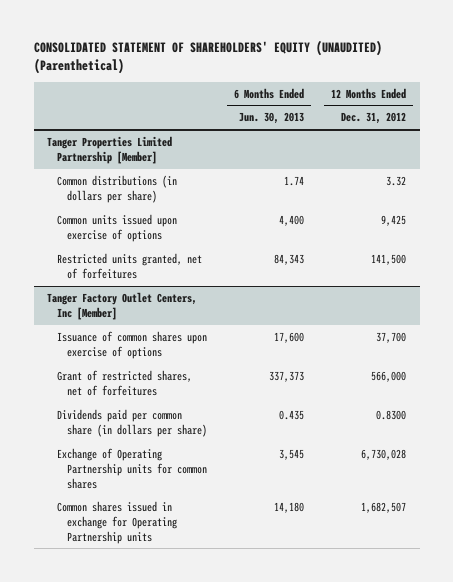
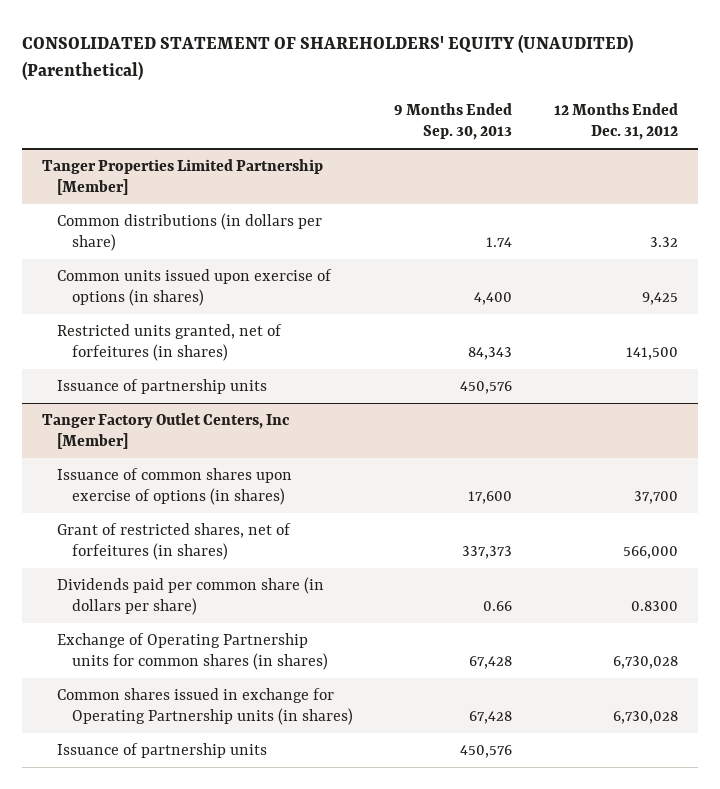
- | 6 Months Ended Jun. 30, 2013 | 12 Months Ended Dec. 31, 2012
+ | 9 Months Ended Sep. 30, 2013 | 12 Months Ended Dec. 31, 2012
@ Tanger Properties Limited Partnership [Member]
- Common units issued upon exercise of options | 4,400 | 9,425
- Restricted units granted, net of forfeitures | 84,343 | 141,500
+ Common units issued upon exercise of options (in shares) | 4,400 | 9,425
+ Restricted units granted, net of forfeitures (in shares) | 84,343 | 141,500
+ Issuance of partnership units | 450,576 |
@ Tanger Factory Outlet Centers, Inc [Member]
- Issuance of common shares upon exercise of options | 17,600 | 37,700
- Grant of restricted shares, net of forfeitures | 337,373 | 566,000
+ Issuance of common shares upon exercise of options (in shares) | 17,600 | 37,700
+ Grant of restricted shares, net of forfeitures (in shares) | 337,373 | 566,000
- Exchange of Operating Partnership units for common shares | 3,545 | 6,730,028
- Common shares issued in exchange for Operating Partnership units | 14,180 | 1,682,507
+ Exchange of Operating Partnership units for common shares (in shares) | 67,428 | 6,730,028
+ Common shares issued in exchange for Operating Partnership units (in shares) | 67,428 | 6,730,028
+ Issuance of partnership units | 450,576 |

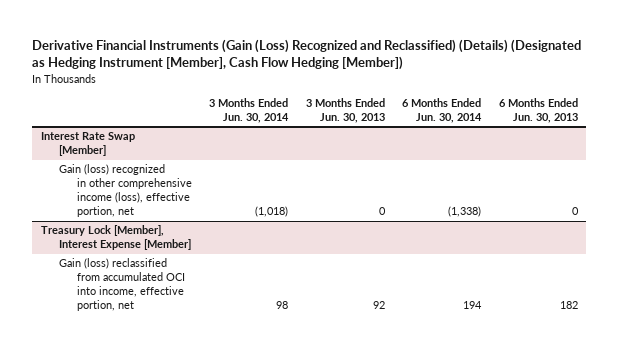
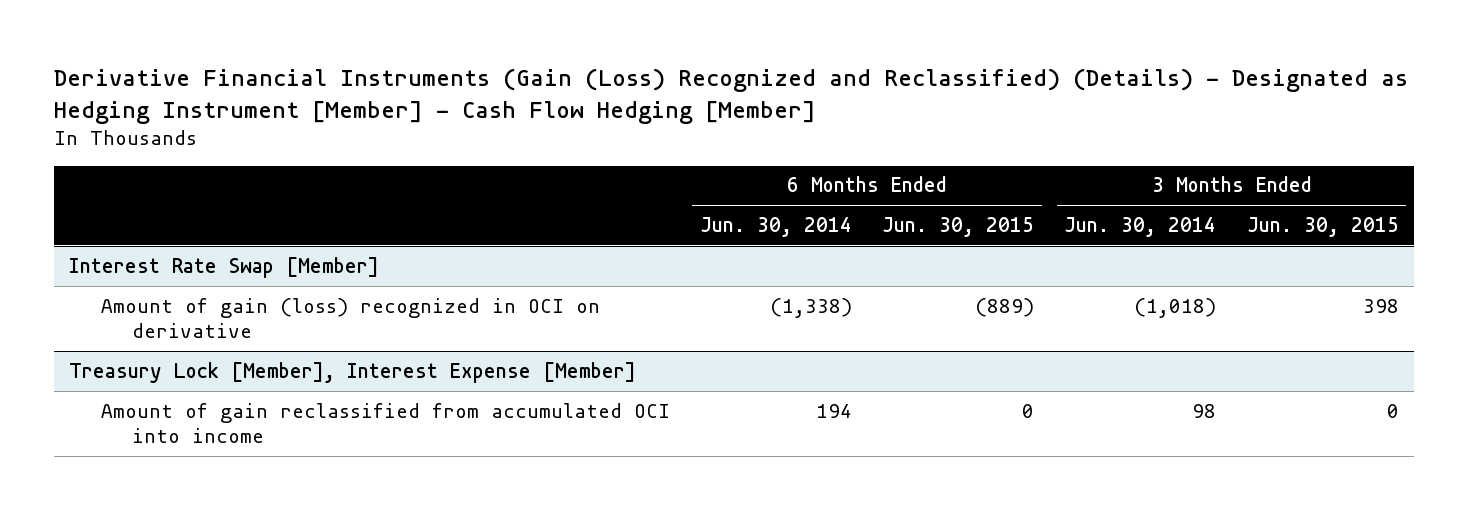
- Derivative Financial Instruments (Gain (Loss) Recognized and Reclassified) (Details) (Designated as Hedging Instrument [Member], Cash Flow Hedging [Member])
+ Derivative Financial Instruments (Gain (Loss) Recognized and Reclassified) (Details) - Designated as Hedging Instrument [Member] - Cash Flow Hedging [Member]
- | 3 Months Ended Jun. 30, 2014 | 3 Months Ended Jun. 30, 2013 | 6 Months Ended Jun. 30, 2014 | 6 Months Ended Jun. 30, 2013
+ | 6 Months Ended Jun. 30, 2014 | 6 Months Ended Jun. 30, 2015 | 3 Months Ended Jun. 30, 2014 | 3 Months Ended Jun. 30, 2015
@ Interest Rate Swap [Member]
- Gain (loss) recognized in other comprehensive income (loss), effective portion, net | (1,018) | 0 | (1,338) | 0
+ Amount of gain (loss) recognized in OCI on derivative | (1,338) | (889) | (1,018) | 398
@ Treasury Lock [Member], Interest Expense [Member]
- Gain (loss) reclassified from accumulated OCI into income, effective portion, net | 98 | 92 | 194 | 182
+ Amount of gain reclassified from accumulated OCI into income | 194 | 0 | 98 | 0

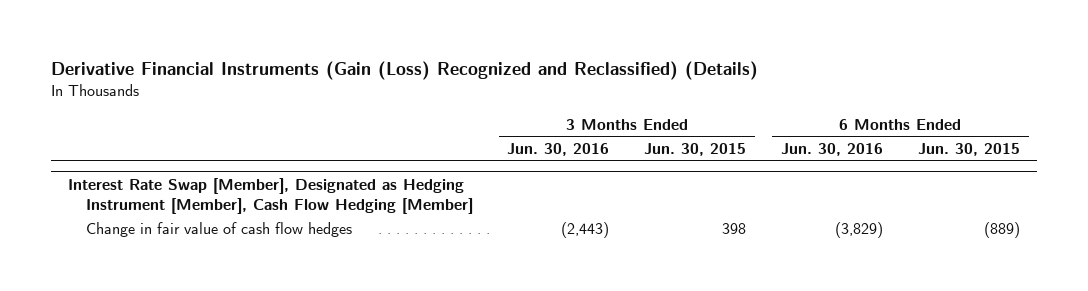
- Derivative Financial Instruments (Gain (Loss) Recognized and Reclassified) (Details) - Designated as Hedging Instrument [Member] - Cash Flow Hedging [Member]
+ Derivative Financial Instruments (Gain (Loss) Recognized and Reclassified) (Details)
- | 6 Months Ended Jun. 30, 2014 | 6 Months Ended Jun. 30, 2015 | 3 Months Ended Jun. 30, 2014 | 3 Months Ended Jun. 30, 2015
+ | 3 Months Ended Jun. 30, 2016 | 3 Months Ended Jun. 30, 2015 | 6 Months Ended Jun. 30, 2016 | 6 Months Ended Jun. 30, 2015
- Interest Rate Swap [Member]
- Amount of gain (loss) recognized in OCI on derivative | (1,338) | (889) | (1,018) | 398
- Treasury Lock [Member], Interest Expense [Member]
- Amount of gain reclassified from accumulated OCI into income | 194 | 0 | 98 | 0
+ Interest Rate Swap [Member], Designated as Hedging Instrument [Member], Cash Flow Hedging [Member]
+ Change in fair value of cash flow hedges | (2,443) | 398 | (3,829) | (889)

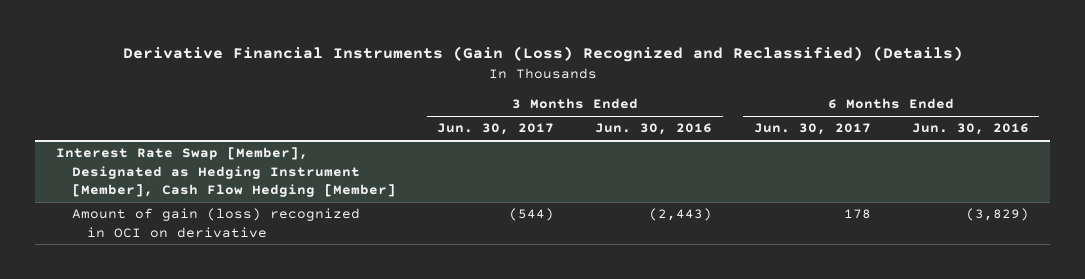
- | 3 Months Ended Jun. 30, 2016 | 3 Months Ended Jun. 30, 2015 | 6 Months Ended Jun. 30, 2016 | 6 Months Ended Jun. 30, 2015
+ | 3 Months Ended Jun. 30, 2017 | 3 Months Ended Jun. 30, 2016 | 6 Months Ended Jun. 30, 2017 | 6 Months Ended Jun. 30, 2016
@ Interest Rate Swap [Member], Designated as Hedging Instrument [Member], Cash Flow Hedging [Member]
- Change in fair value of cash flow hedges | (2,443) | 398 | (3,829) | (889)
+ Amount of gain (loss) recognized in OCI on derivative | (544) | (2,443) | 178 | (3,829)

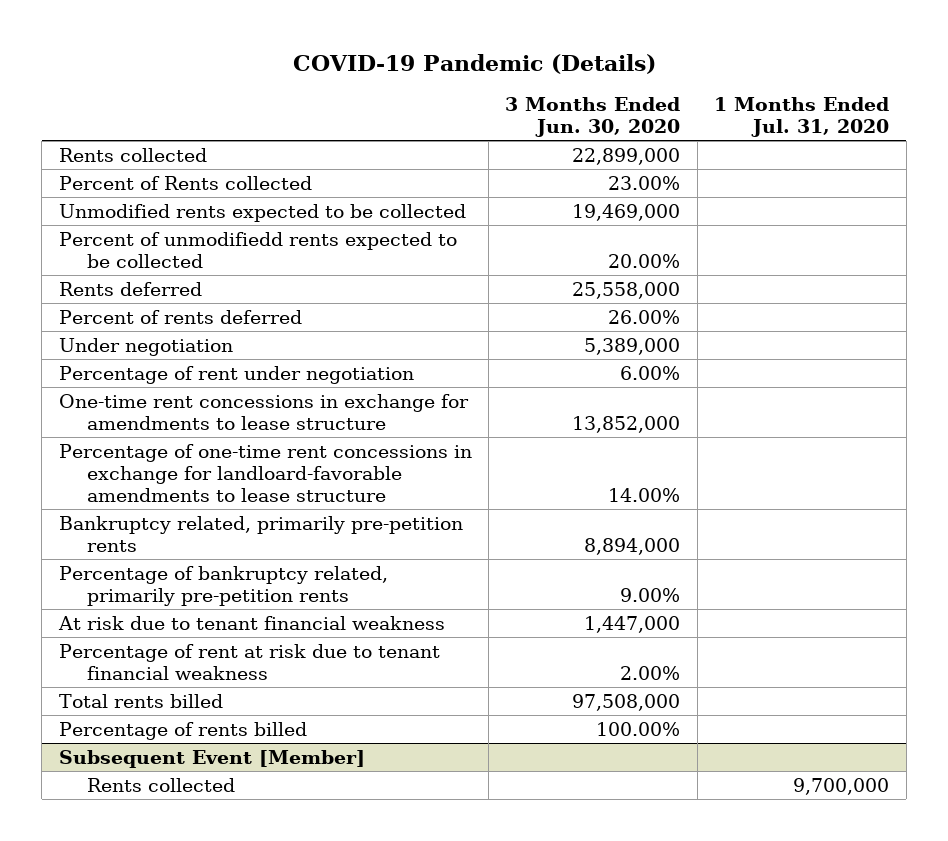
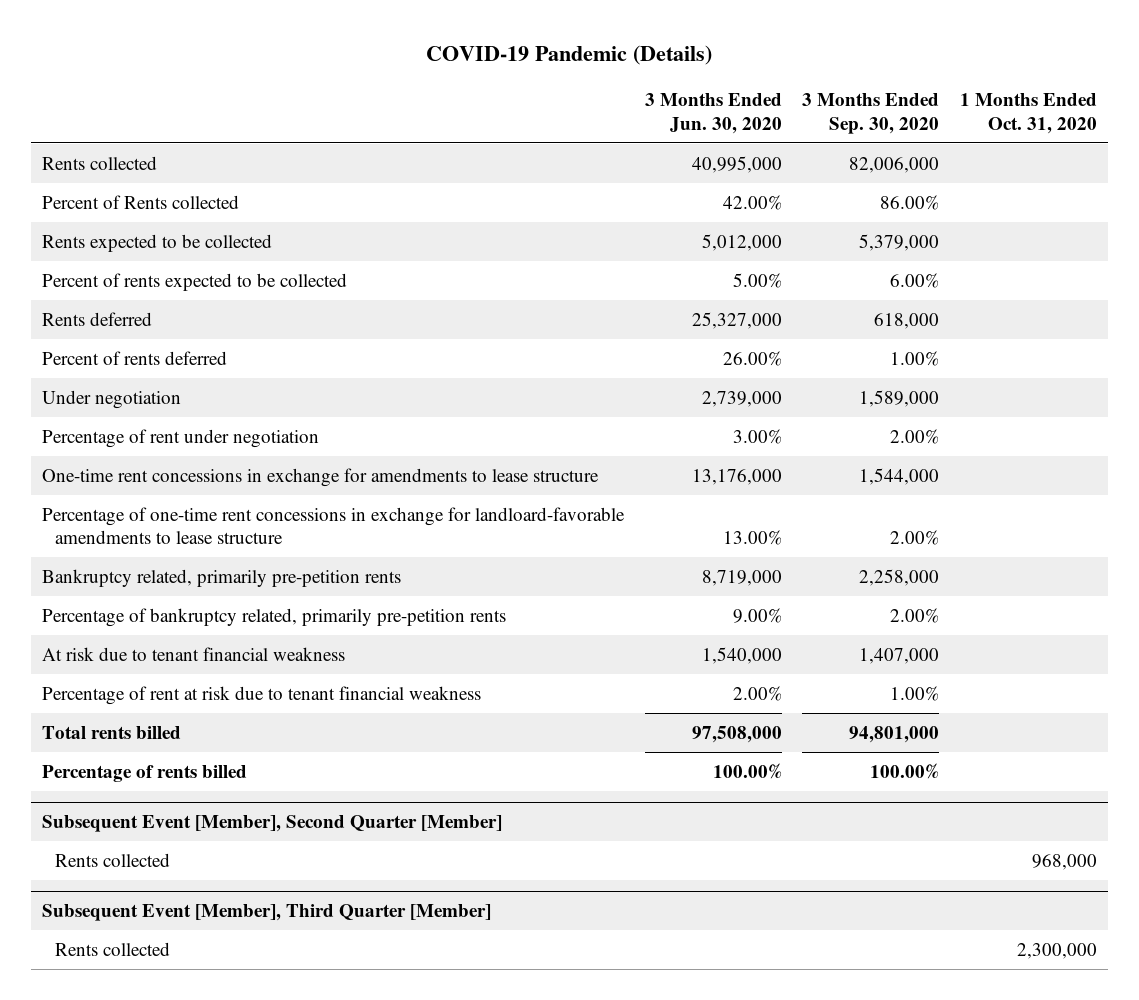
- | 3 Months Ended Jun. 30, 2020 | 1 Months Ended Jul. 31, 2020
+ | 3 Months Ended Jun. 30, 2020 | 3 Months Ended Sep. 30, 2020 | 1 Months Ended Oct. 31, 2020
- Rents collected | 22,899,000 |
- Percent of Rents collected | 23.00% |
- Unmodified rents expected to be collected | 19,469,000 |
- Percent of unmodifiedd rents expected to be collected | 20.00% |
- Rents deferred | 25,558,000 |
+ Rents collected | 40,995,000 | 82,006,000 |
+ Percent of Rents collected | 42.00% | 86.00% |
+ Rents expected to be collected | 5,012,000 | 5,379,000 |
+ Percent of rents expected to be collected | 5.00% | 6.00% |
+ Rents deferred | 25,327,000 | 618,000 |
- Under negotiation | 5,389,000 |
- Percentage of rent under negotiation | 6.00% |
- One-time rent concessions in exchange for amendments to lease structure | 13,852,000 |
- Percentage of one-time rent concessions in exchange for landloard-favorable amendments to lease structure | 14.00% |
- Bankruptcy related, primarily pre-petition rents | 8,894,000 |
+ Under negotiation | 2,739,000 | 1,589,000 |
+ Percentage of rent under negotiation | 3.00% | 2.00% |
+ One-time rent concessions in exchange for amendments to lease structure | 13,176,000 | 1,544,000 |
+ Percentage of one-time rent concessions in exchange for landloard-favorable amendments to lease structure | 13.00% | 2.00% |
+ Bankruptcy related, primarily pre-petition rents | 8,719,000 | 2,258,000 |
- At risk due to tenant financial weakness | 1,447,000 |
+ At risk due to tenant financial weakness | 1,540,000 | 1,407,000 |
- Subsequent Event [Member]
+ Subsequent Event [Member], Second Quarter [Member]
+ Subsequent Event [Member], Third Quarter [Member]
+ Rents collected | | | 2,300,000

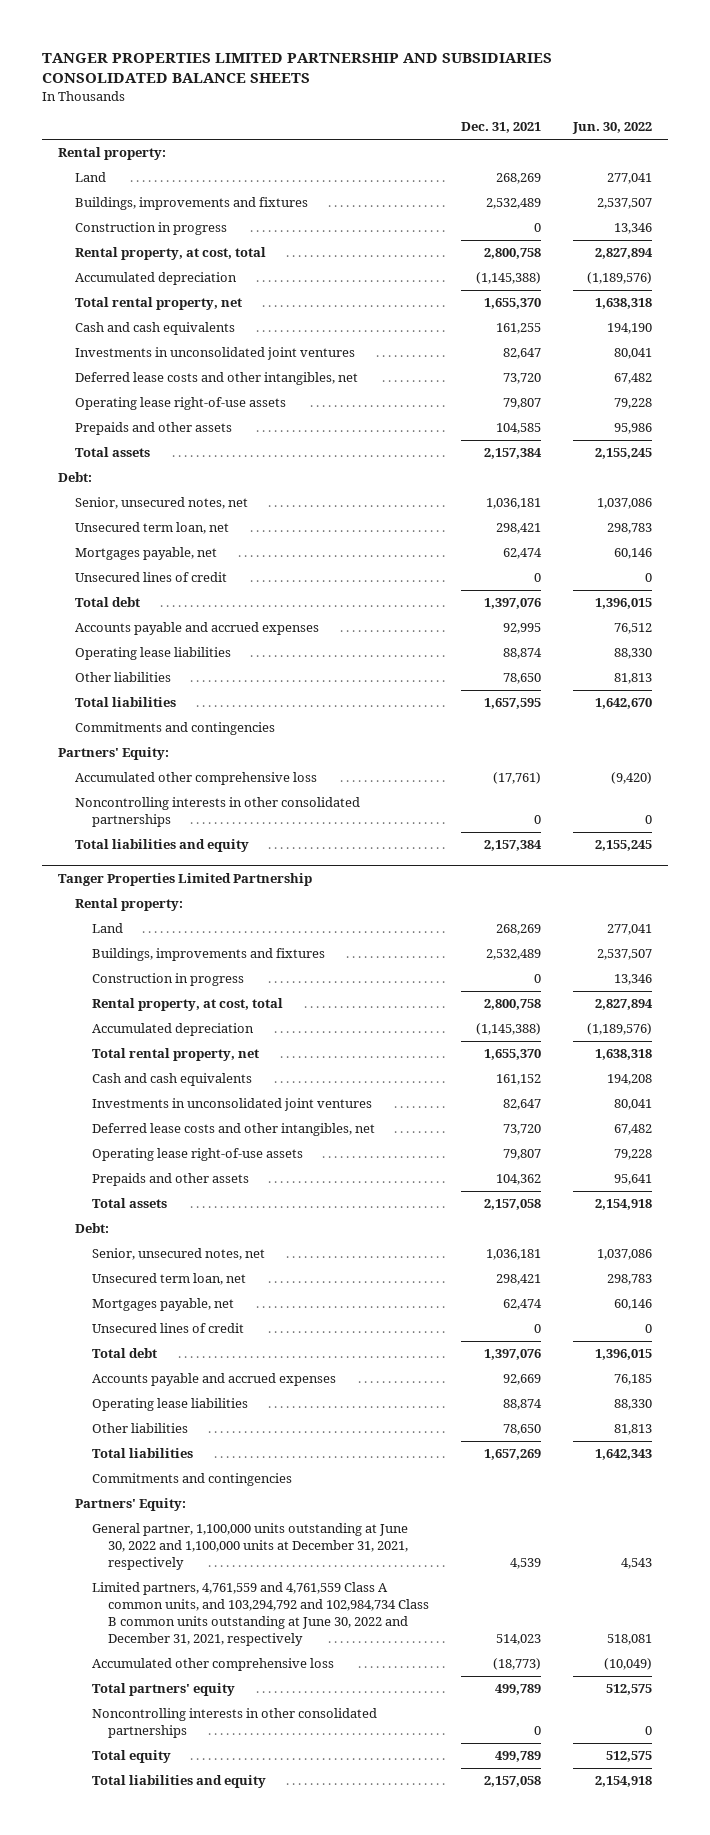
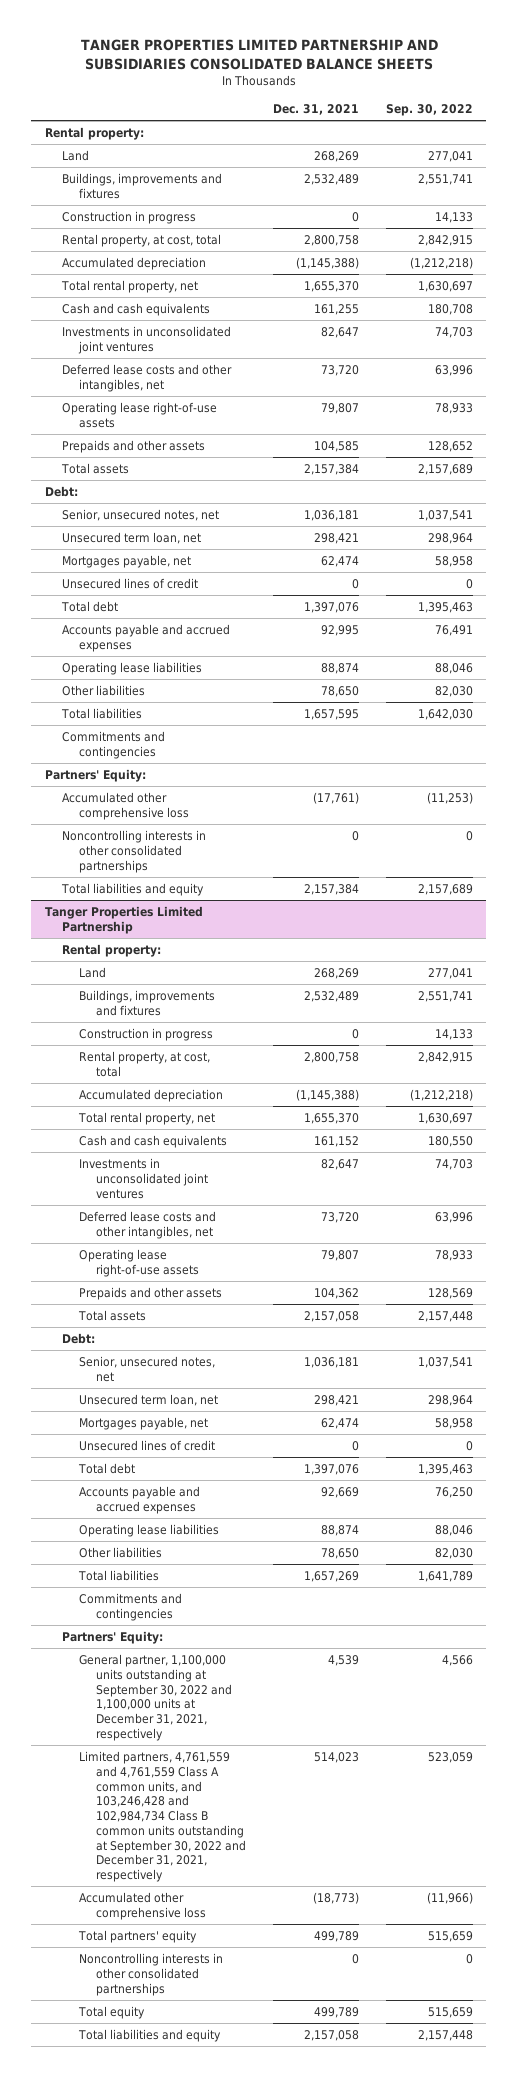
- | Dec. 31, 2021 | Jun. 30, 2022
+ | Dec. 31, 2021 | Sep. 30, 2022
@ Tanger Properties Limited Partnership
- General partner, 1,100,000 units outstanding at June 30, 2022 and 1,100,000 units at December 31, 2021, respectively | 4,539 | 4,543
- Limited partners, 4,761,559 and 4,761,559 Class A common units, and 103,294,792 and 102,984,734 Class B common units outstanding at June 30, 2022 and December 31, 2021, respectively | 514,023 | 518,081
+ General partner, 1,100,000 units outstanding at September 30, 2022 and 1,100,000 units at December 31, 2021, respectively | 4,539 | 4,566
+ Limited partners, 4,761,559 and 4,761,559 Class A common units, and 103,246,428 and 102,984,734 Class B common units outstanding at September 30, 2022 and December 31, 2021, respectively | 514,023 | 523,059

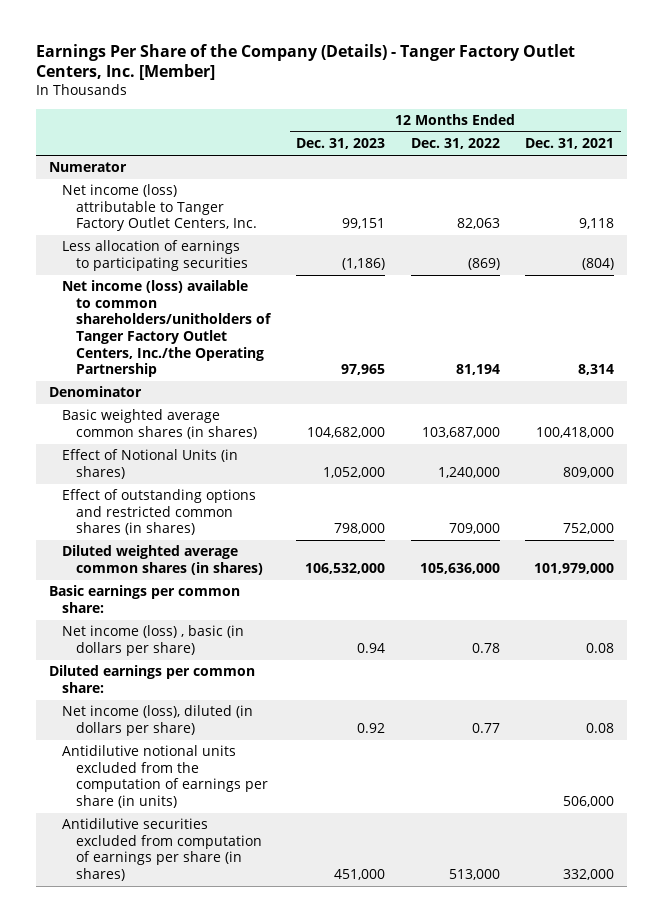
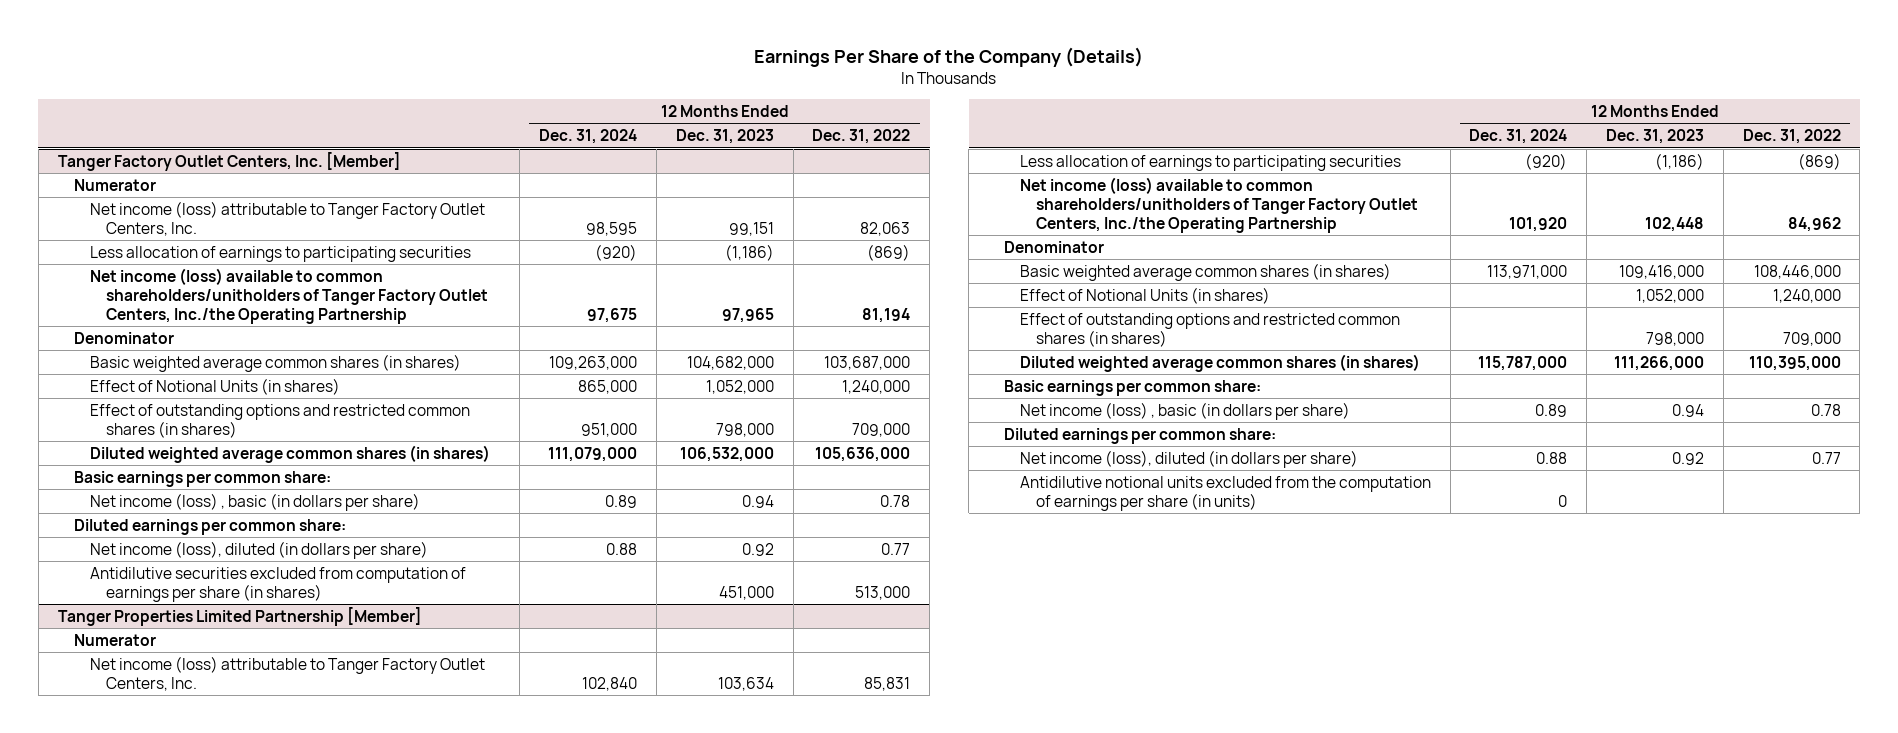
- Earnings Per Share of the Company (Details) - Tanger Factory Outlet Centers, Inc. [Member]
+ Earnings Per Share of the Company (Details)
- | 12 Months Ended Dec. 31, 2023 | 12 Months Ended Dec. 31, 2022 | 12 Months Ended Dec. 31, 2021
+ | 12 Months Ended Dec. 31, 2024 | 12 Months Ended Dec. 31, 2023 | 12 Months Ended Dec. 31, 2022
+ Tanger Factory Outlet Centers, Inc. [Member]
- Antidilutive notional units excluded from the computation of earnings per share (in units) | | | 506,000
+ Tanger Properties Limited Partnership [Member]
+ Numerator
+ Net income (loss) attributable to Tanger Factory Outlet Centers, Inc. | 102,840 | 103,634 | 85,831
+ Less allocation of earnings to participating securities | (920) | (1,186) | (869)
+ Net income (loss) available to common shareholders/unitholders of Tanger Factory Outlet Centers, Inc./the Operating Partnership | 101,920 | 102,448 | 84,962
+ Denominator
+ Basic weighted average common shares (in shares) | 113,971,000 | 109,416,000 | 108,446,000
+ Effect of Notional Units (in shares) | | 1,052,000 | 1,240,000
+ Effect of outstanding options and restricted common shares (in shares) | | 798,000 | 709,000
+ Diluted weighted average common shares (in shares) | 115,787,000 | 111,266,000 | 110,395,000
+ Basic earnings per common share:
+ Net income (loss) , basic (in dollars per share) | 0.89 | 0.94 | 0.78
+ Diluted earnings per common share:
+ Net income (loss), diluted (in dollars per share) | 0.88 | 0.92 | 0.77
+ Antidilutive notional units excluded from the computation of earnings per share (in units) | 0 | |

